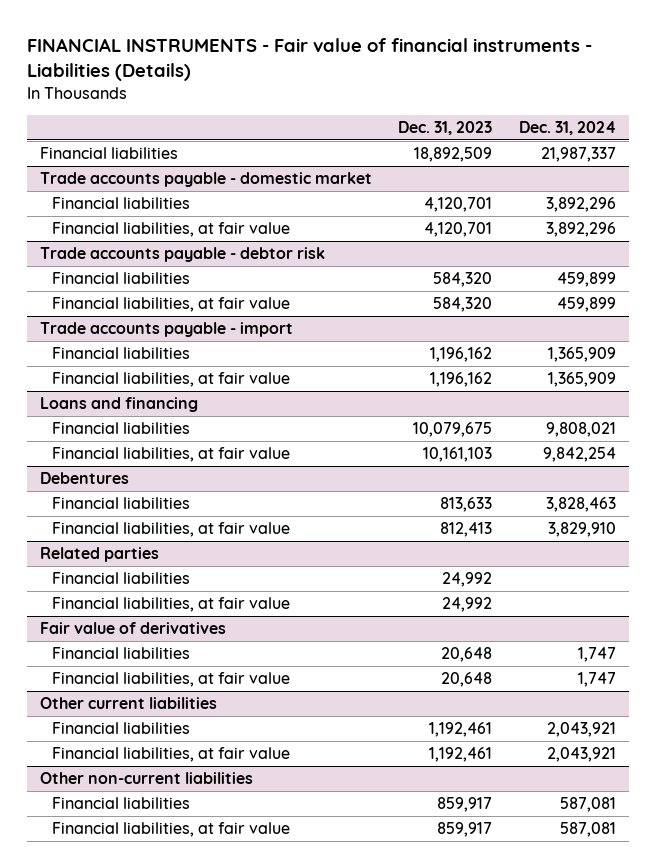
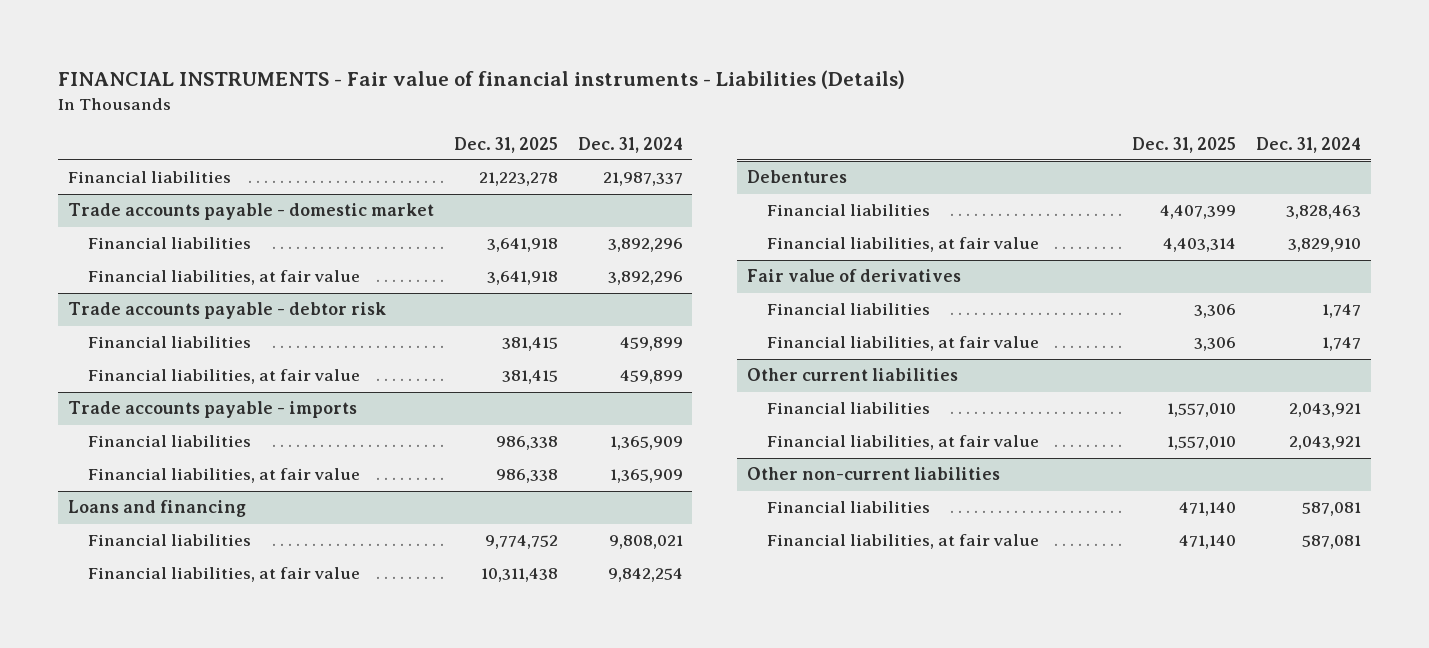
- | Dec. 31, 2023 | Dec. 31, 2024
+ | Dec. 31, 2025 | Dec. 31, 2024
- Trade accounts payable - import
+ Trade accounts payable - imports
- Related parties
- Financial liabilities | 24,992 |
- Financial liabilities, at fair value | 24,992 |

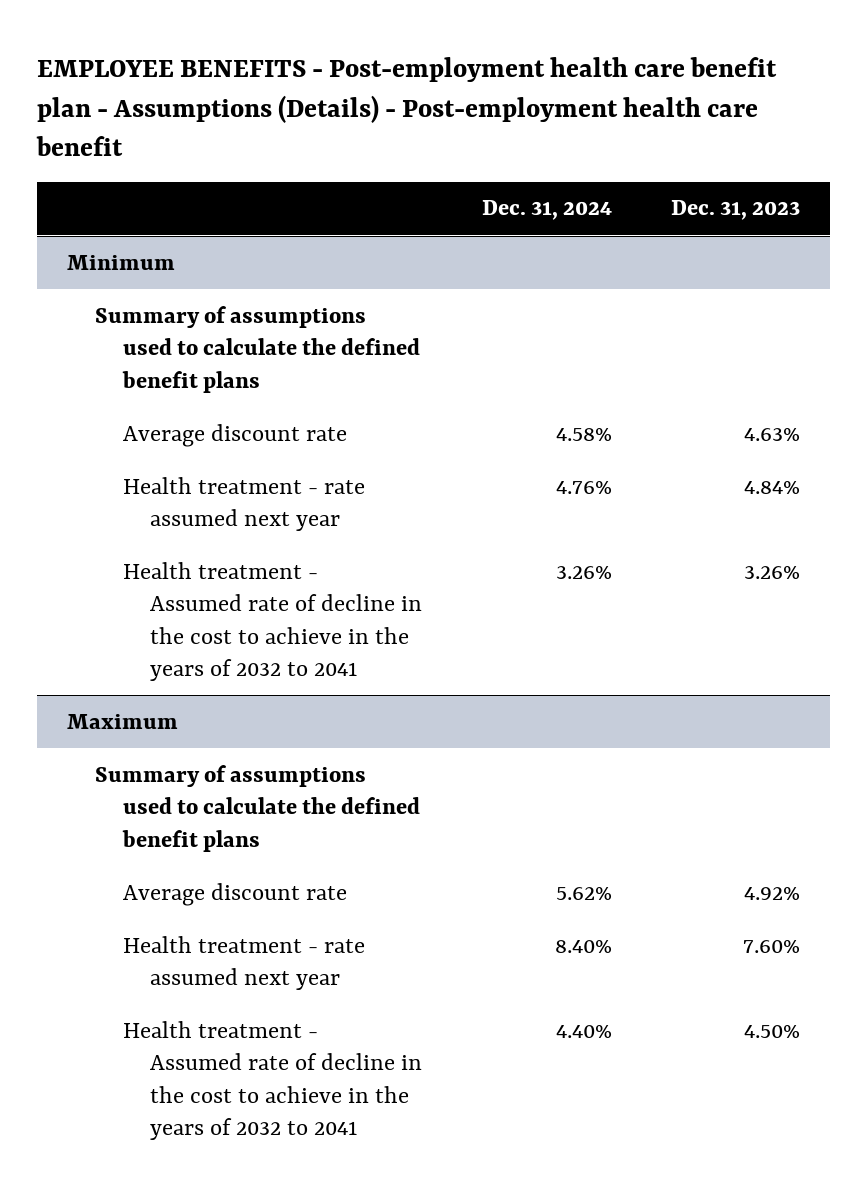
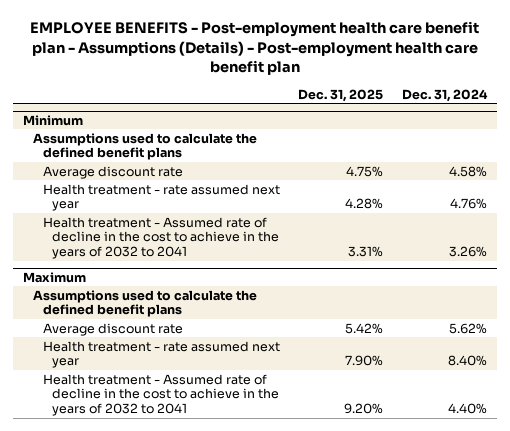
- EMPLOYEE BENEFITS - Post-employment health care benefit plan - Assumptions (Details) - Post-employment health care benefit
+ EMPLOYEE BENEFITS - Post-employment health care benefit plan - Assumptions (Details) - Post-employment health care benefit plan
- | Dec. 31, 2024 | Dec. 31, 2023
+ | Dec. 31, 2025 | Dec. 31, 2024
@ Minimum
- Summary of assumptions used to calculate the defined benefit plans
+ Assumptions used to calculate the defined benefit plans
@ Maximum
- Summary of assumptions used to calculate the defined benefit plans
+ Assumptions used to calculate the defined benefit plans

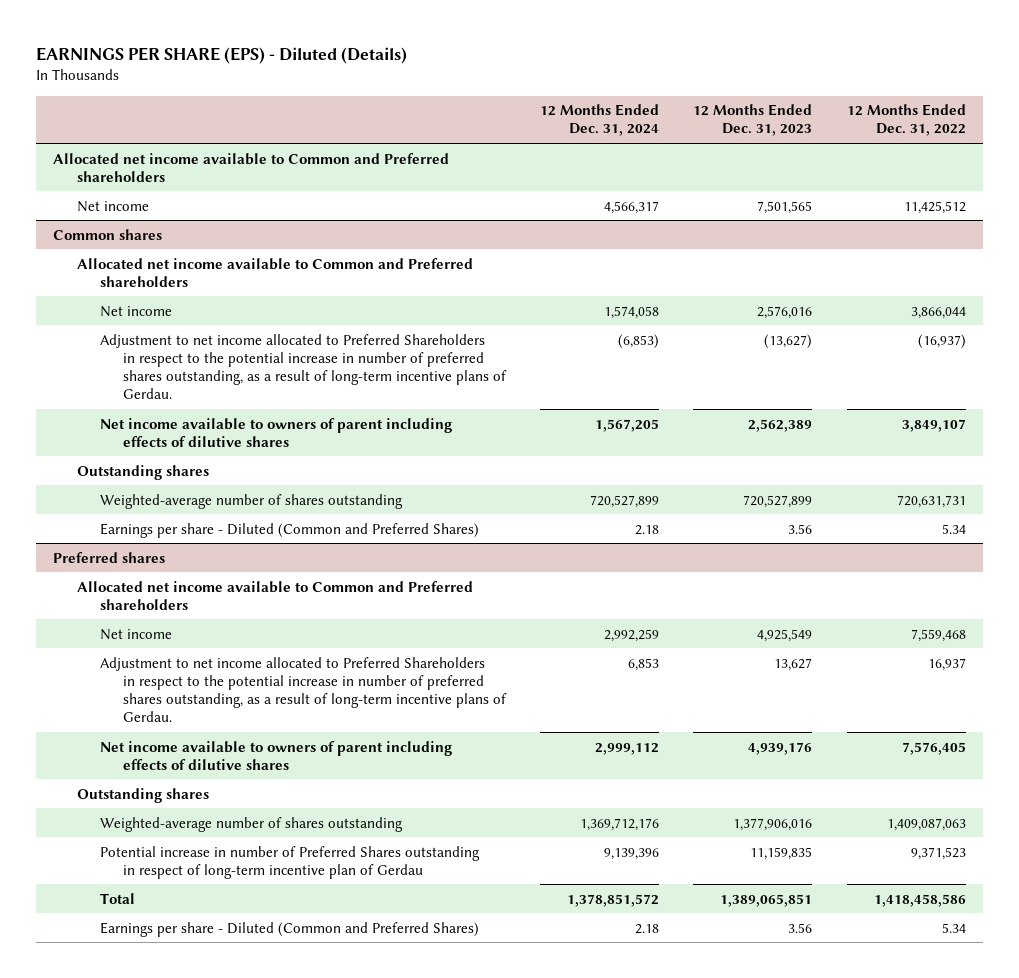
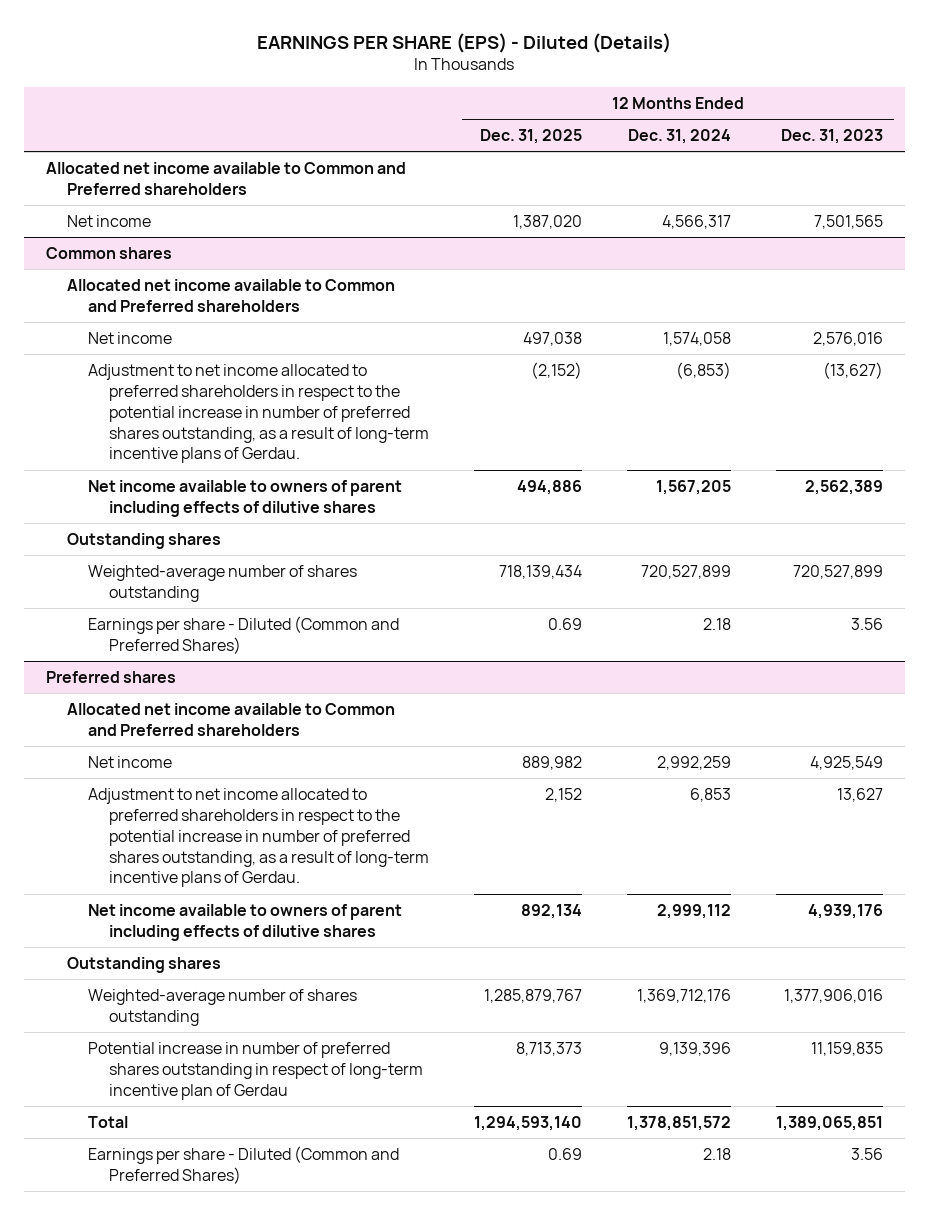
- | 12 Months Ended Dec. 31, 2024 | 12 Months Ended Dec. 31, 2023 | 12 Months Ended Dec. 31, 2022
+ | 12 Months Ended Dec. 31, 2025 | 12 Months Ended Dec. 31, 2024 | 12 Months Ended Dec. 31, 2023
@ Common shares
- Adjustment to net income allocated to Preferred Shareholders in respect to the potential increase in number of preferred shares outstanding, as a result of long-term incentive plans of Gerdau. | (6,853) | (13,627) | (16,937)
+ Adjustment to net income allocated to preferred shareholders in respect to the potential increase in number of preferred shares outstanding, as a result of long-term incentive plans of Gerdau. | (2,152) | (6,853) | (13,627)
@ Preferred shares
- Adjustment to net income allocated to Preferred Shareholders in respect to the potential increase in number of preferred shares outstanding, as a result of long-term incentive plans of Gerdau. | 6,853 | 13,627 | 16,937
+ Adjustment to net income allocated to preferred shareholders in respect to the potential increase in number of preferred shares outstanding, as a result of long-term incentive plans of Gerdau. | 2,152 | 6,853 | 13,627
- Potential increase in number of Preferred Shares outstanding in respect of long-term incentive plan of Gerdau | 9,139,396 | 11,159,835 | 9,371,523
+ Potential increase in number of preferred shares outstanding in respect of long-term incentive plan of Gerdau | 8,713,373 | 9,139,396 | 11,159,835

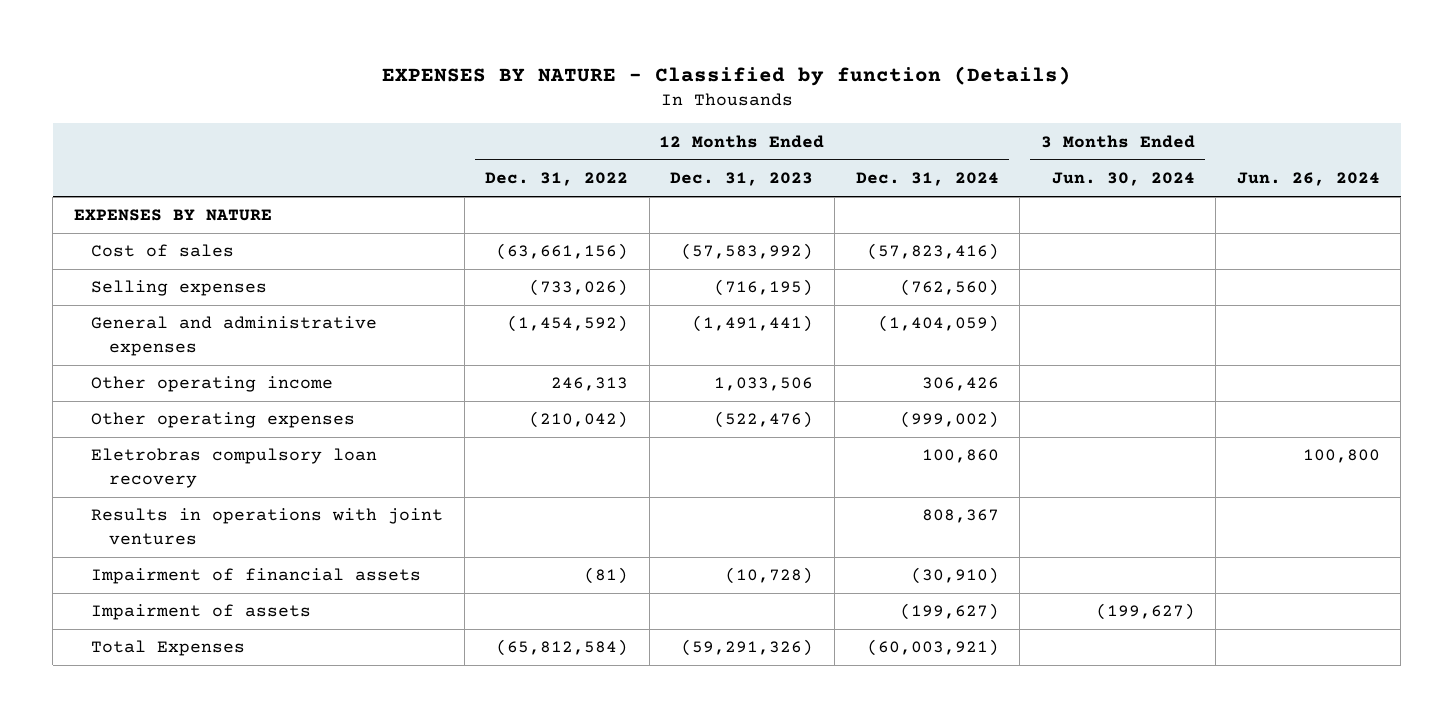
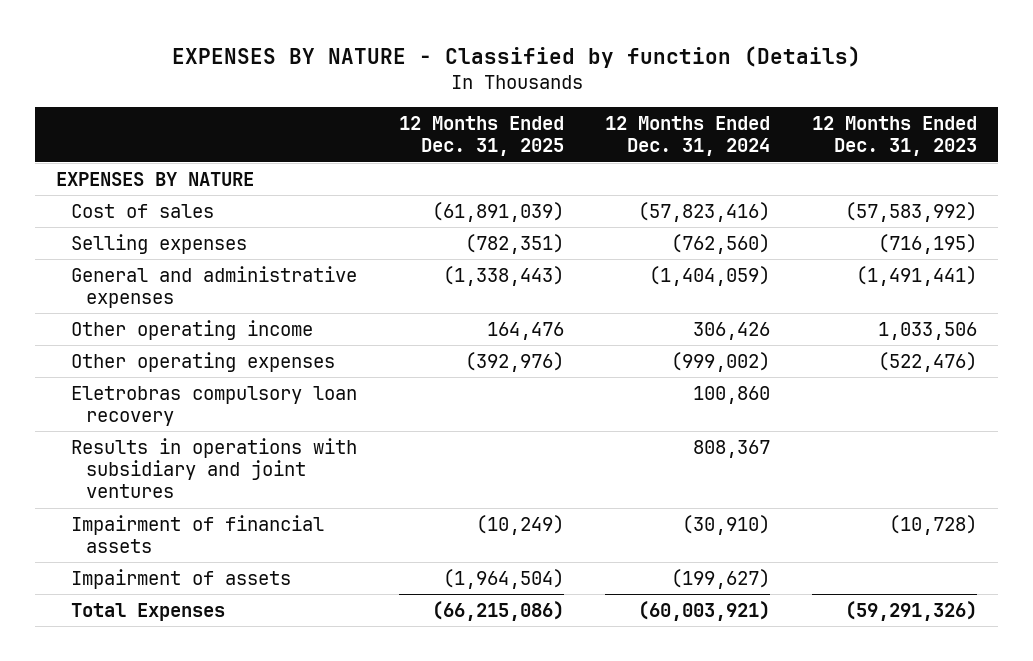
- | 12 Months Ended Dec. 31, 2022 | 12 Months Ended Dec. 31, 2023 | 12 Months Ended Dec. 31, 2024 | 3 Months Ended Jun. 30, 2024 | Jun. 26, 2024
+ | 12 Months Ended Dec. 31, 2025 | 12 Months Ended Dec. 31, 2024 | 12 Months Ended Dec. 31, 2023
- Results in operations with joint ventures | | | 808,367 | |
+ Results in operations with subsidiary and joint ventures | | 808,367 |

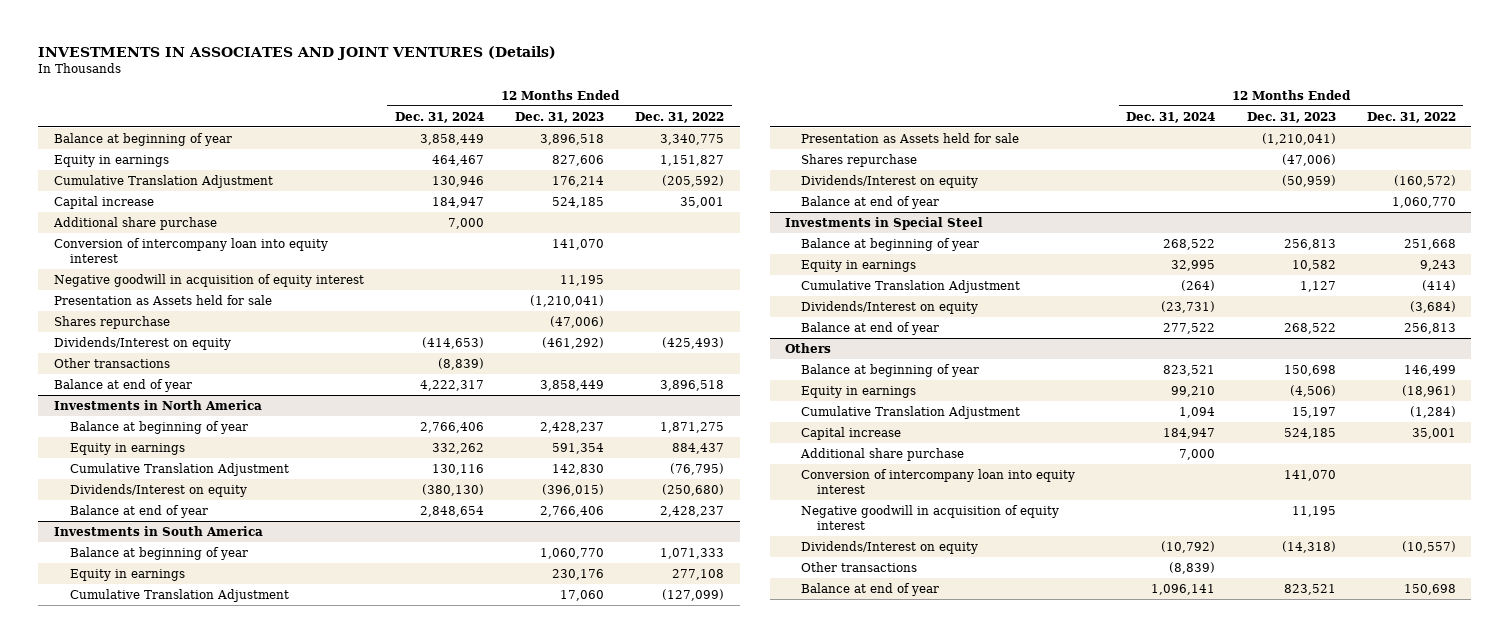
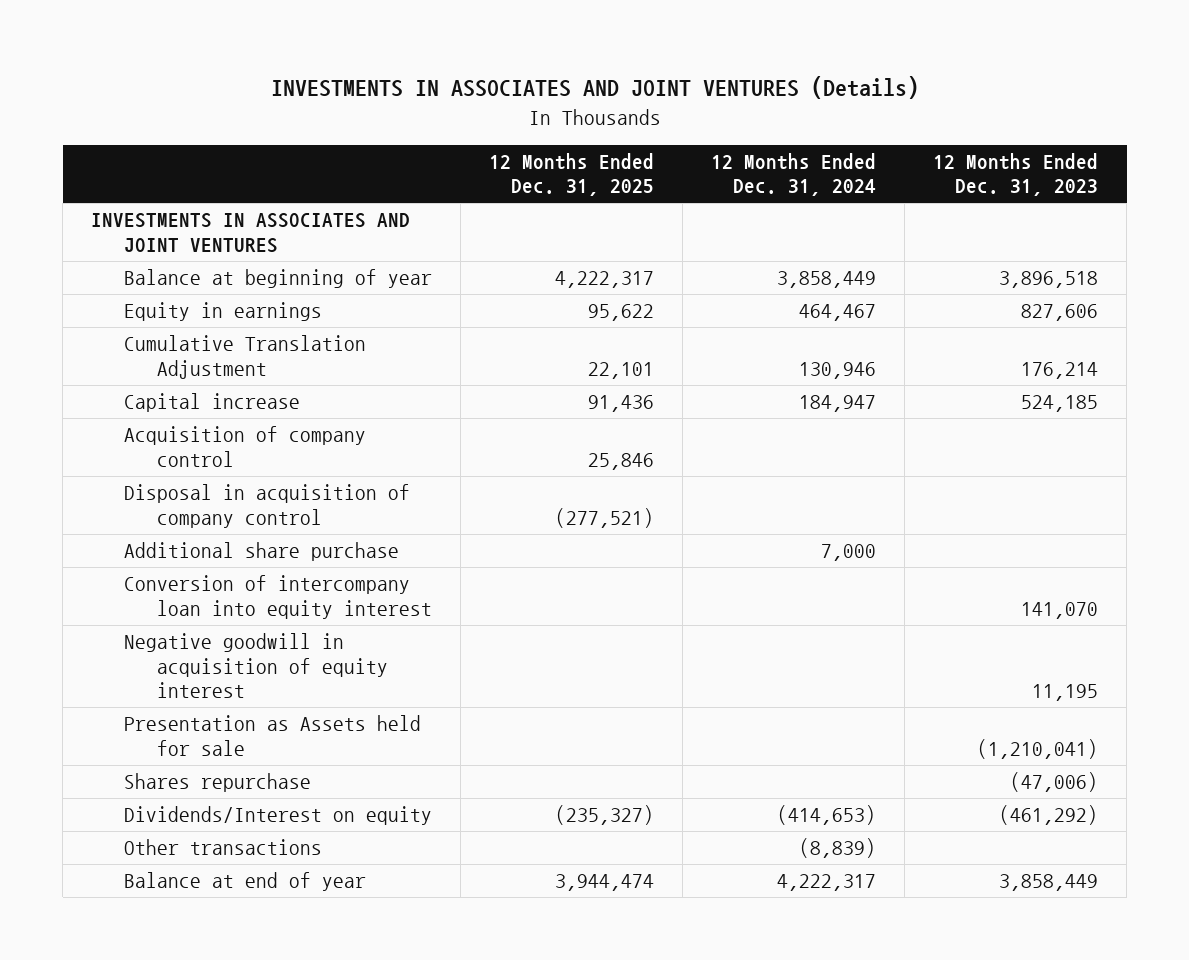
- | 12 Months Ended Dec. 31, 2024 | 12 Months Ended Dec. 31, 2023 | 12 Months Ended Dec. 31, 2022
+ | 12 Months Ended Dec. 31, 2025 | 12 Months Ended Dec. 31, 2024 | 12 Months Ended Dec. 31, 2023
+ INVESTMENTS IN ASSOCIATES AND JOINT VENTURES
+ Acquisition of company control | 25,846 | |
+ Disposal in acquisition of company control | (277,521) | |
- Investments in North America
- Balance at beginning of year | 2,766,406 | 2,428,237 | 1,871,275
- Equity in earnings | 332,262 | 591,354 | 884,437
- Cumulative Translation Adjustment | 130,116 | 142,830 | (76,795)
- Dividends/Interest on equity | (380,130) | (396,015) | (250,680)
- Balance at end of year | 2,848,654 | 2,766,406 | 2,428,237
- Investments in South America
- Balance at beginning of year | | 1,060,770 | 1,071,333
- Equity in earnings | | 230,176 | 277,108
- Cumulative Translation Adjustment | | 17,060 | (127,099)
- Presentation as Assets held for sale | | (1,210,041) |
- Shares repurchase | | (47,006) |
- Dividends/Interest on equity | | (50,959) | (160,572)
- Balance at end of year | | | 1,060,770
- Investments in Special Steel
- Balance at beginning of year | 268,522 | 256,813 | 251,668
- Equity in earnings | 32,995 | 10,582 | 9,243
- Cumulative Translation Adjustment | (264) | 1,127 | (414)
- Dividends/Interest on equity | (23,731) | | (3,684)
- Balance at end of year | 277,522 | 268,522 | 256,813
- Others
- Balance at beginning of year | 823,521 | 150,698 | 146,499
- Equity in earnings | 99,210 | (4,506) | (18,961)
- Cumulative Translation Adjustment | 1,094 | 15,197 | (1,284)
- Capital increase | 184,947 | 524,185 | 35,001
- Additional share purchase | 7,000 | |
- Conversion of intercompany loan into equity interest | | 141,070 |
- Negative goodwill in acquisition of equity interest | | 11,195 |
- Dividends/Interest on equity | (10,792) | (14,318) | (10,557)
- Other transactions | (8,839) | |
- Balance at end of year | 1,096,141 | 823,521 | 150,698

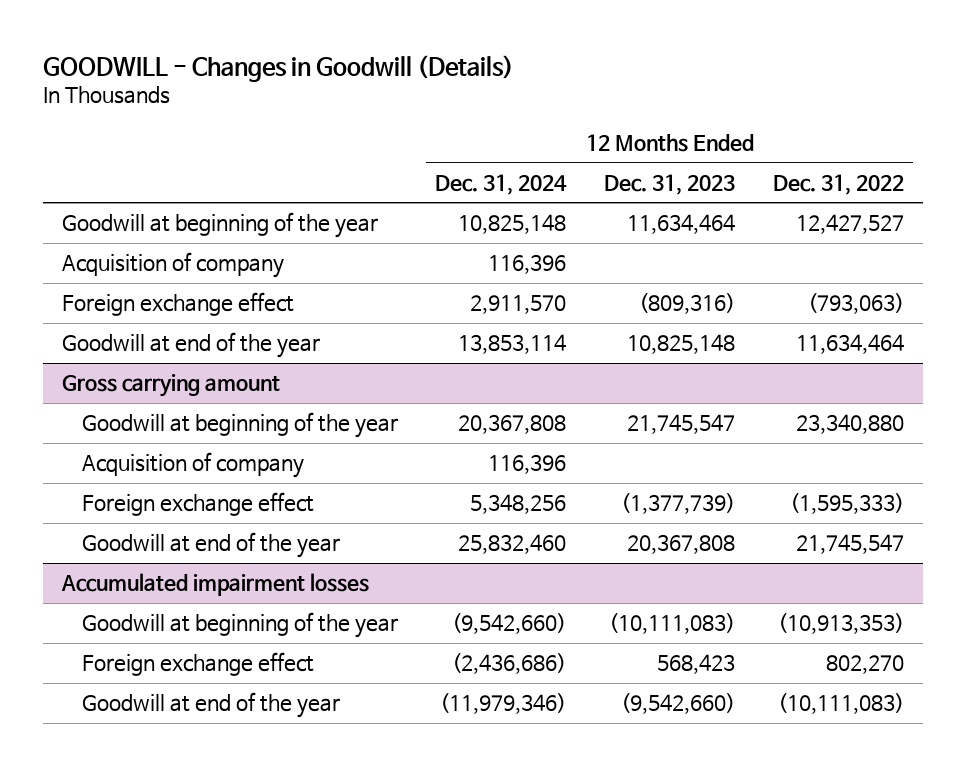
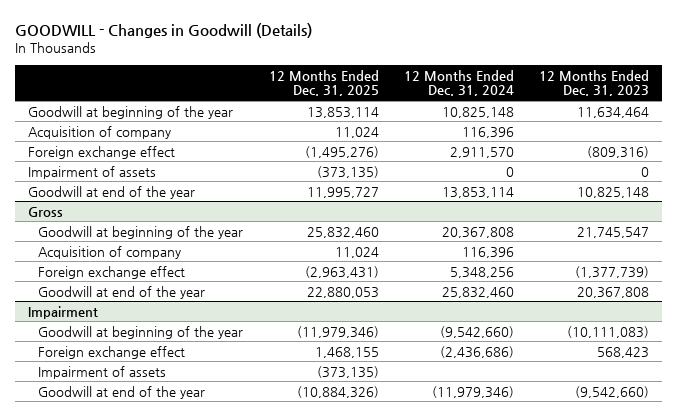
- | 12 Months Ended Dec. 31, 2024 | 12 Months Ended Dec. 31, 2023 | 12 Months Ended Dec. 31, 2022
+ | 12 Months Ended Dec. 31, 2025 | 12 Months Ended Dec. 31, 2024 | 12 Months Ended Dec. 31, 2023
+ Impairment of assets | (373,135) | 0 | 0
- Gross carrying amount
+ Gross
- Accumulated impairment losses
+ Impairment
+ Impairment of assets | (373,135) | |

